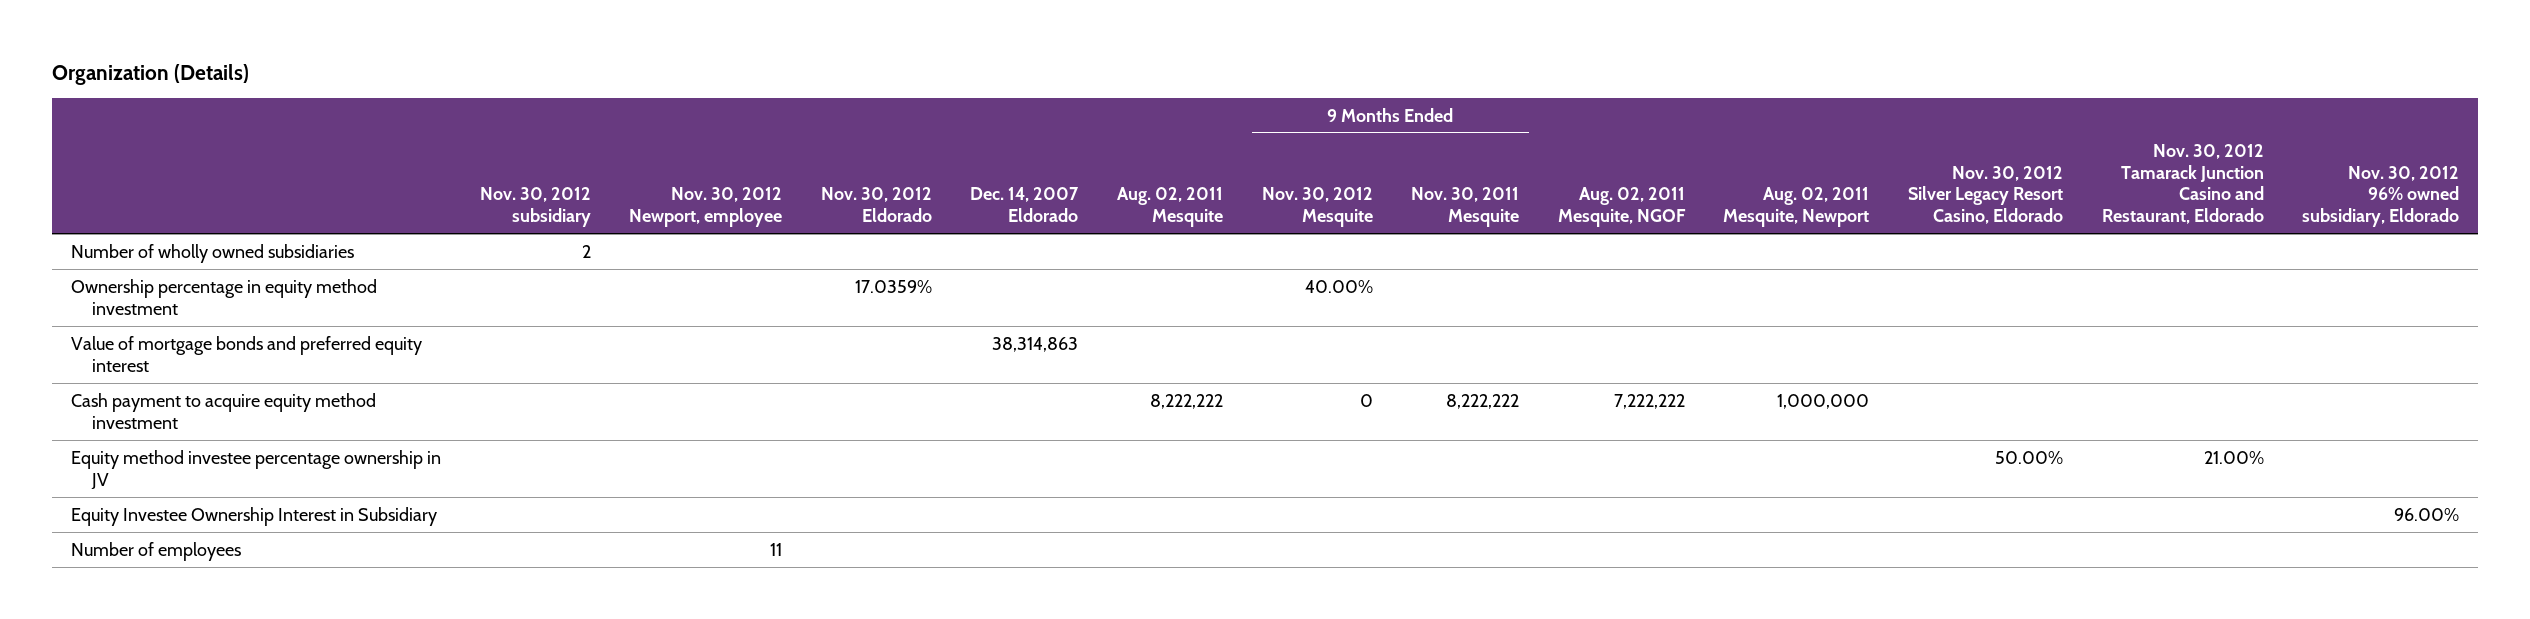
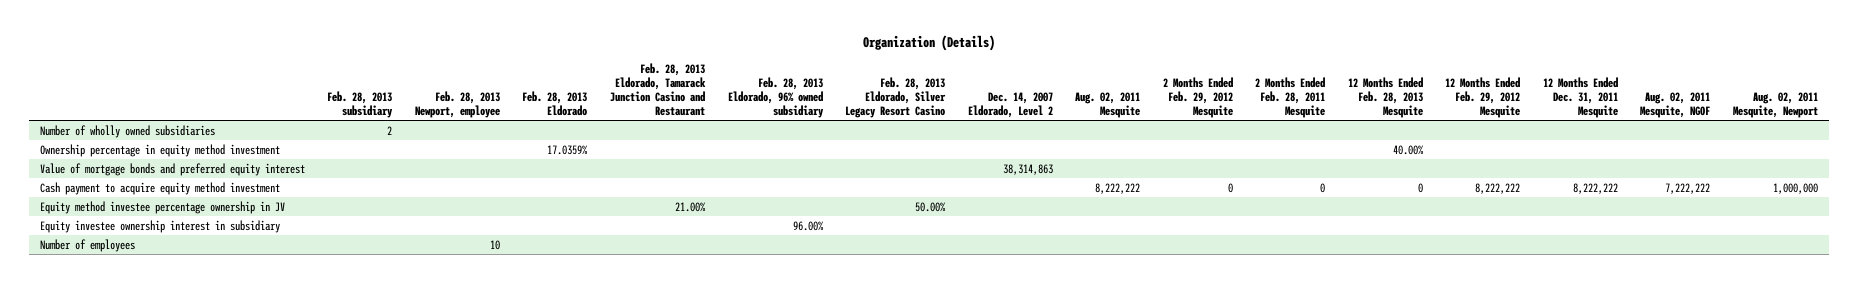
- | Nov. 30, 2012 subsidiary | Nov. 30, 2012 Newport, employee | Nov. 30, 2012 Eldorado | Dec. 14, 2007 Eldorado | Aug. 02, 2011 Mesquite | 9 Months Ended Nov. 30, 2012 Mesquite | 9 Months Ended Nov. 30, 2011 Mesquite | Aug. 02, 2011 Mesquite, NGOF | Aug. 02, 2011 Mesquite, Newport | Nov. 30, 2012 Silver Legacy Resort Casino, Eldorado | Nov. 30, 2012 Tamarack Junction Casino and Restaurant, Eldorado | Nov. 30, 2012 96% owned subsidiary, Eldorado
+ | Feb. 28, 2013 subsidiary | Feb. 28, 2013 Newport, employee | Feb. 28, 2013 Eldorado | Feb. 28, 2013 Eldorado, Tamarack Junction Casino and Restaurant | Feb. 28, 2013 Eldorado, 96% owned subsidiary | Feb. 28, 2013 Eldorado, Silver Legacy Resort Casino | Dec. 14, 2007 Eldorado, Level 2 | Aug. 02, 2011 Mesquite | 2 Months Ended Feb. 29, 2012 Mesquite | 2 Months Ended Feb. 28, 2011 Mesquite | 12 Months Ended Feb. 28, 2013 Mesquite | 12 Months Ended Feb. 29, 2012 Mesquite | 12 Months Ended Dec. 31, 2011 Mesquite | Aug. 02, 2011 Mesquite, NGOF | Aug. 02, 2011 Mesquite, Newport
- Equity Investee Ownership Interest in Subsidiary | | | | | | | | | | | | 96.00%
+ Equity investee ownership interest in subsidiary | | | | | 96.00% | | | | | | | | | |

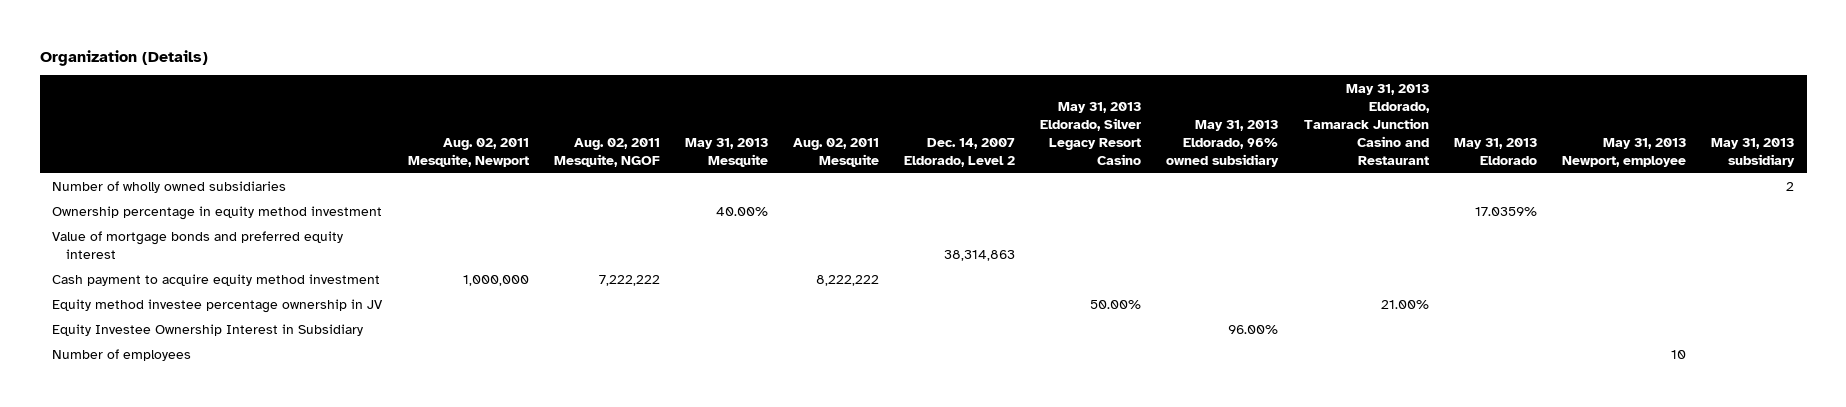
- | Feb. 28, 2013 subsidiary | Feb. 28, 2013 Newport, employee | Feb. 28, 2013 Eldorado | Feb. 28, 2013 Eldorado, Tamarack Junction Casino and Restaurant | Feb. 28, 2013 Eldorado, 96% owned subsidiary | Feb. 28, 2013 Eldorado, Silver Legacy Resort Casino | Dec. 14, 2007 Eldorado, Level 2 | Aug. 02, 2011 Mesquite | 2 Months Ended Feb. 29, 2012 Mesquite | 2 Months Ended Feb. 28, 2011 Mesquite | 12 Months Ended Feb. 28, 2013 Mesquite | 12 Months Ended Feb. 29, 2012 Mesquite | 12 Months Ended Dec. 31, 2011 Mesquite | Aug. 02, 2011 Mesquite, NGOF | Aug. 02, 2011 Mesquite, Newport
+ | Aug. 02, 2011 Mesquite, Newport | Aug. 02, 2011 Mesquite, NGOF | May 31, 2013 Mesquite | Aug. 02, 2011 Mesquite | Dec. 14, 2007 Eldorado, Level 2 | May 31, 2013 Eldorado, Silver Legacy Resort Casino | May 31, 2013 Eldorado, 96% owned subsidiary | May 31, 2013 Eldorado, Tamarack Junction Casino and Restaurant | May 31, 2013 Eldorado | May 31, 2013 Newport, employee | May 31, 2013 subsidiary
- Equity investee ownership interest in subsidiary | | | | | 96.00% | | | | | | | | | |
+ Equity Investee Ownership Interest in Subsidiary | | | | | | | 96.00% | | | |

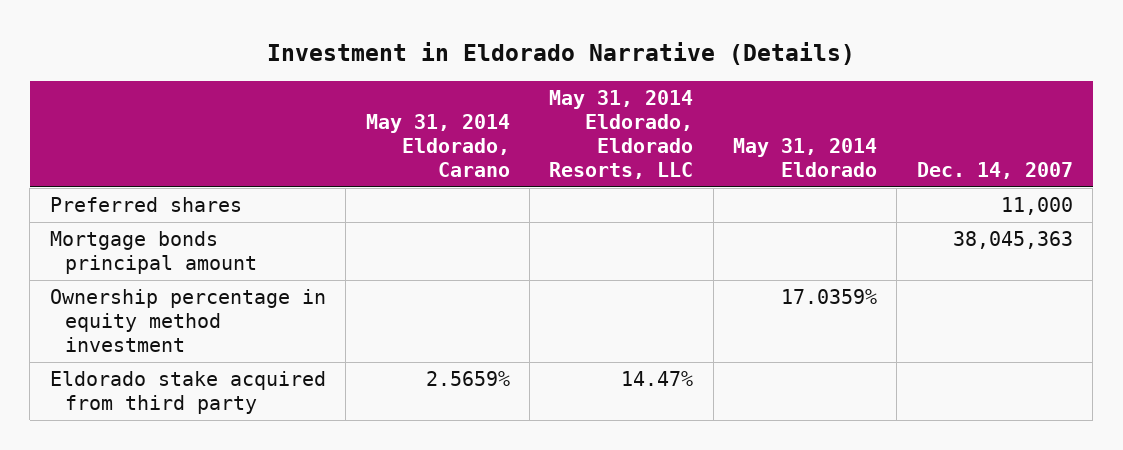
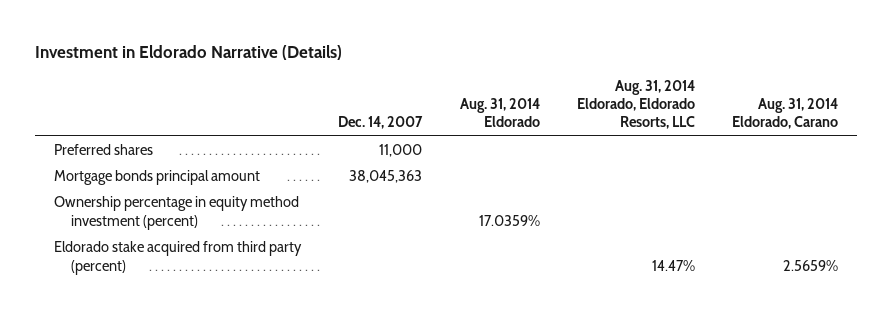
- | May 31, 2014 Eldorado, Carano | May 31, 2014 Eldorado, Eldorado Resorts, LLC | May 31, 2014 Eldorado | Dec. 14, 2007
+ | Dec. 14, 2007 | Aug. 31, 2014 Eldorado | Aug. 31, 2014 Eldorado, Eldorado Resorts, LLC | Aug. 31, 2014 Eldorado, Carano
- Ownership percentage in equity method investment | | | 17.0359% |
- Eldorado stake acquired from third party | 2.5659% | 14.47% | |
+ Ownership percentage in equity method investment (percent) | | 17.0359% | |
+ Eldorado stake acquired from third party (percent) | | | 14.47% | 2.5659%

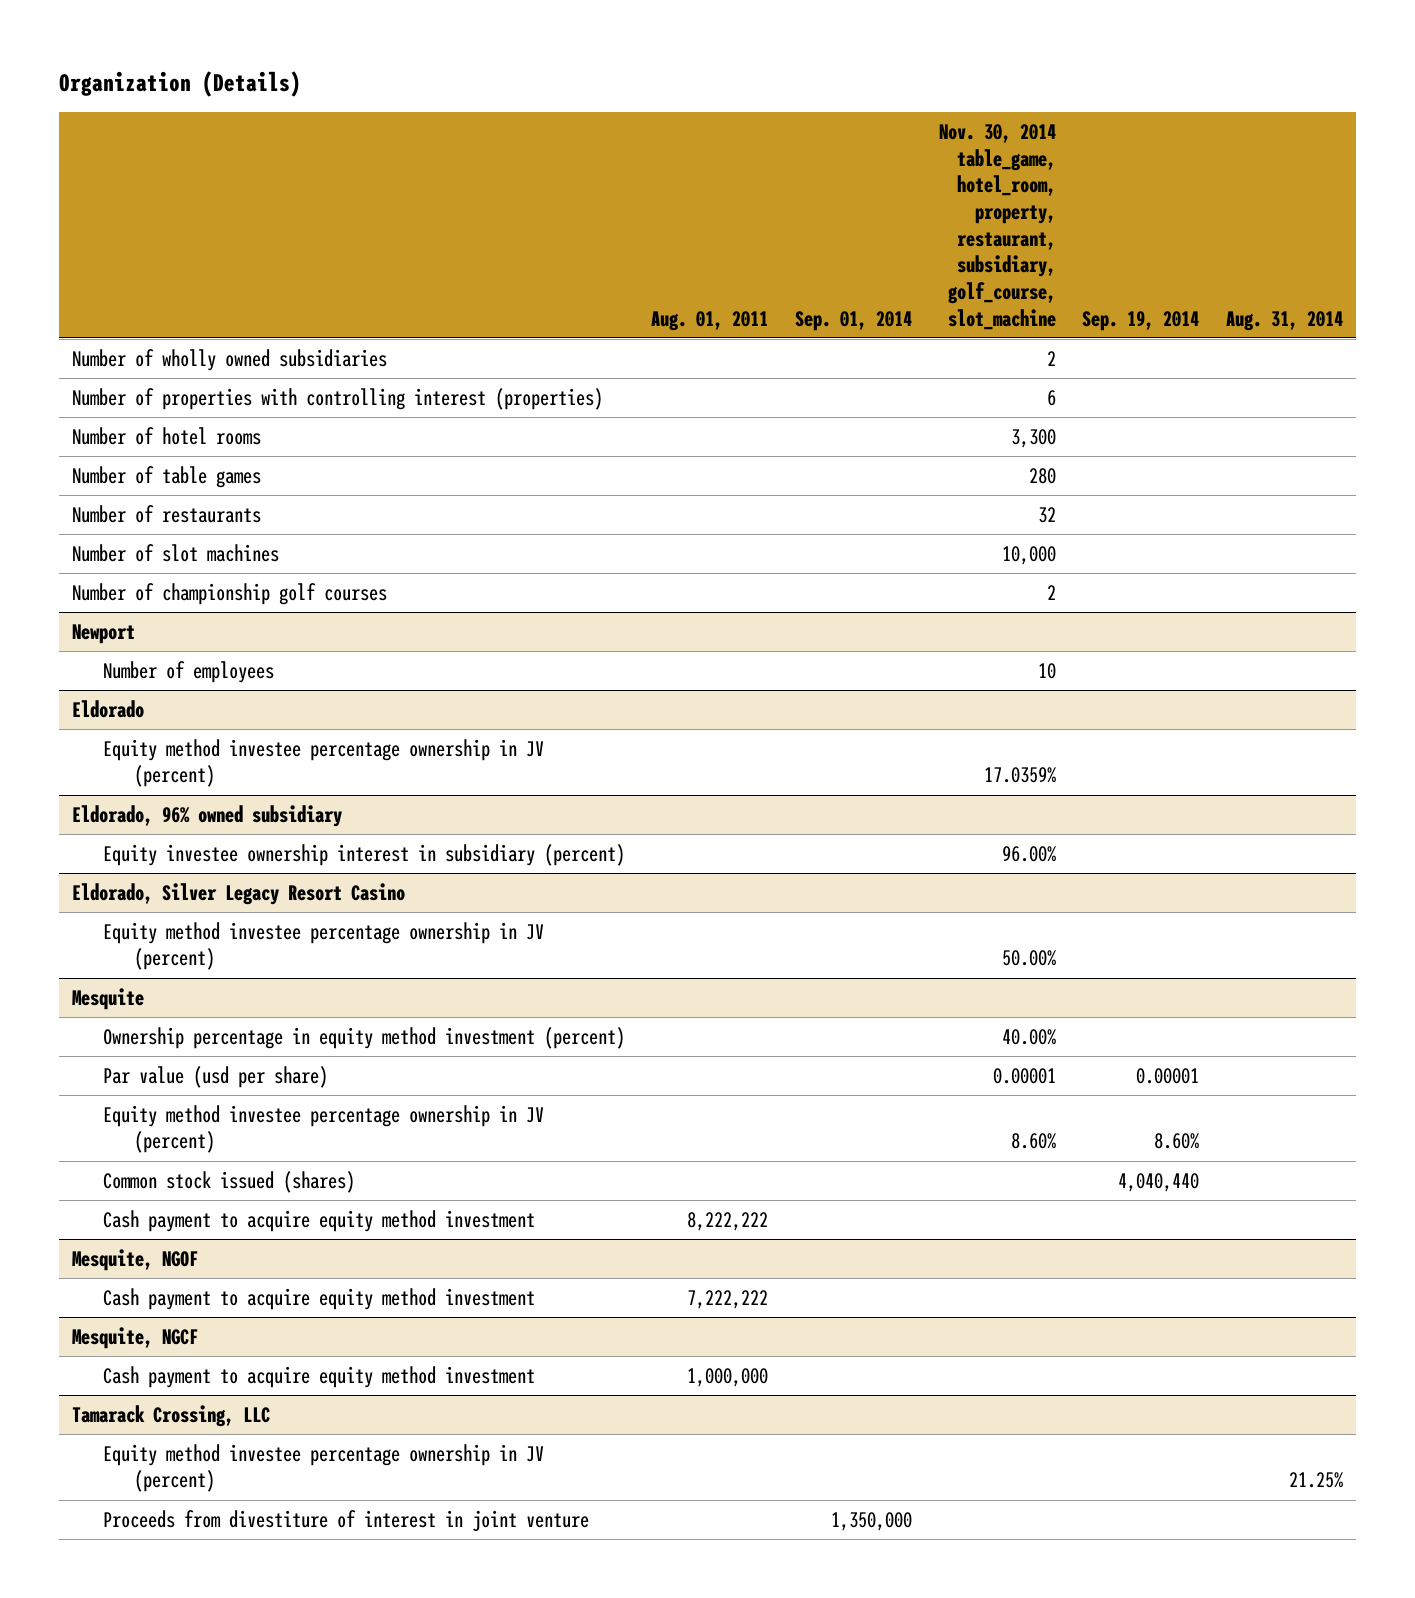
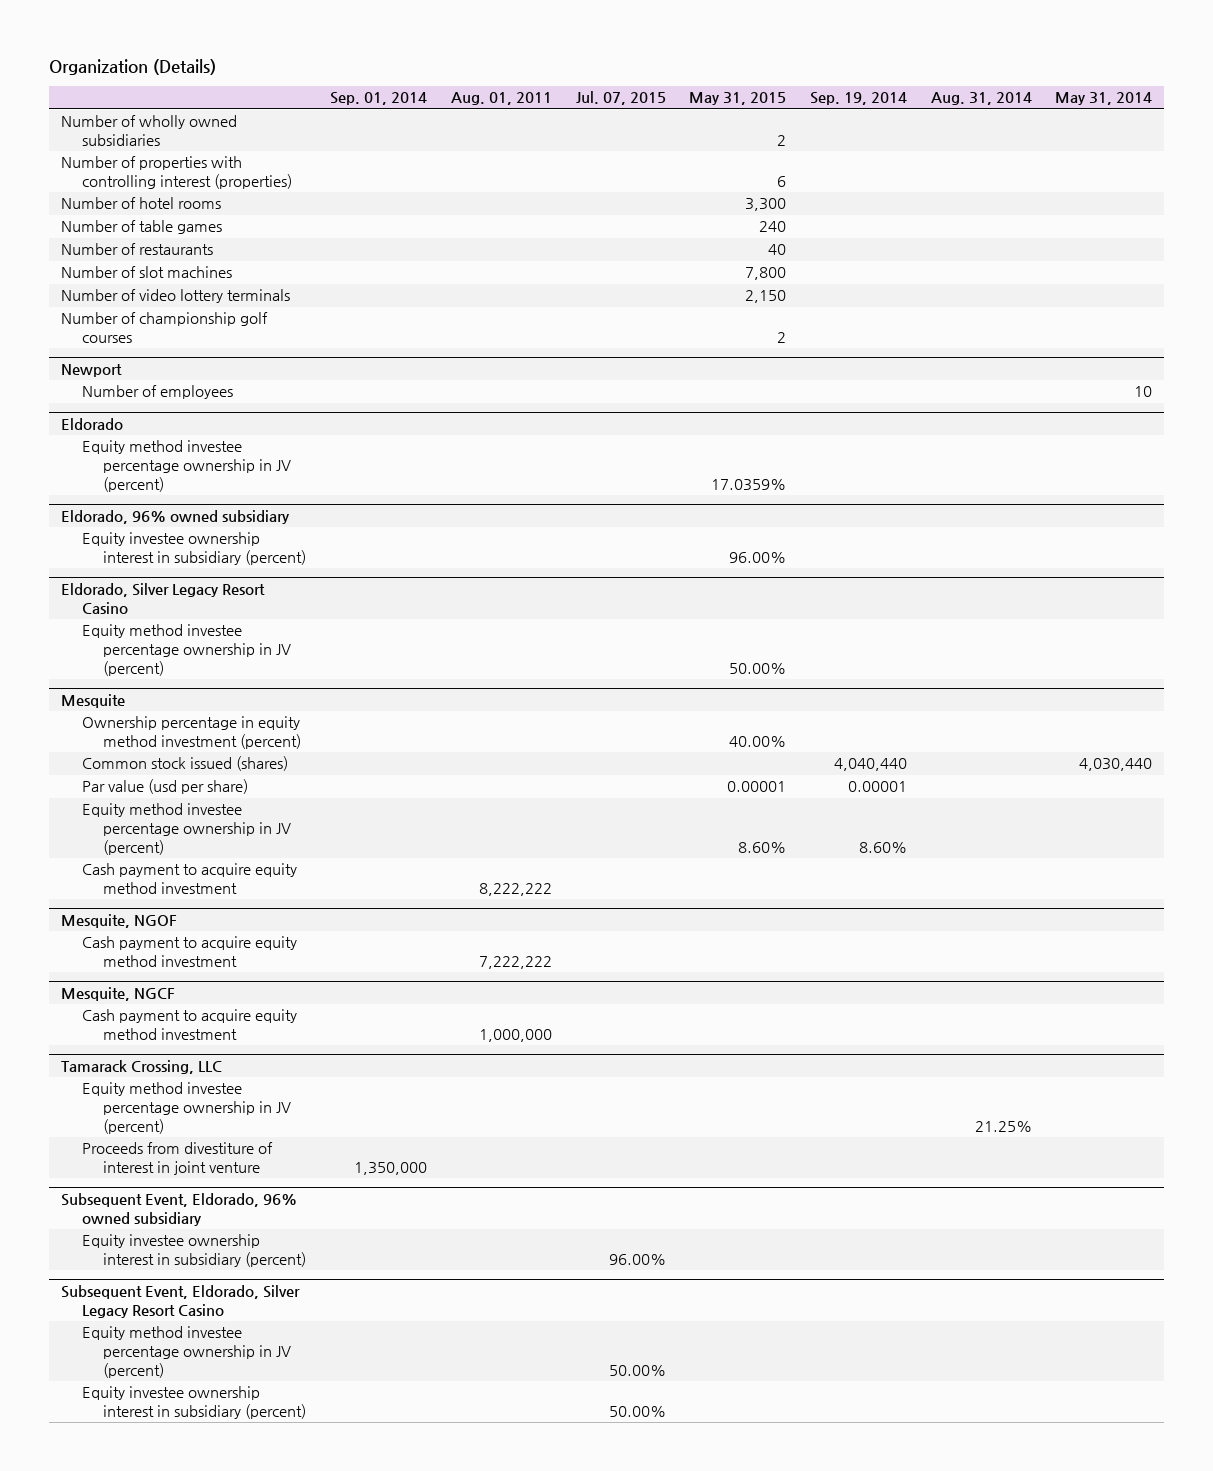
- | Aug. 01, 2011 | Sep. 01, 2014 | Nov. 30, 2014 table_game, hotel_room, property, restaurant, subsidiary, golf_course, slot_machine | Sep. 19, 2014 | Aug. 31, 2014
+ | Sep. 01, 2014 | Aug. 01, 2011 | Jul. 07, 2015 | May 31, 2015 | Sep. 19, 2014 | Aug. 31, 2014 | May 31, 2014
+ Number of video lottery terminals | | | | 2,150 | | |
@ Mesquite
moved up: Common stock issued (shares) | | | | | 4,040,440 | | 4,030,440
+ Subsequent Event, Eldorado, 96% owned subsidiary
+ Equity investee ownership interest in subsidiary (percent) | | | 96.00% | | | |
+ Subsequent Event, Eldorado, Silver Legacy Resort Casino
+ Equity method investee percentage ownership in JV (percent) | | | 50.00% | | | |
+ Equity investee ownership interest in subsidiary (percent) | | | 50.00% | | | |

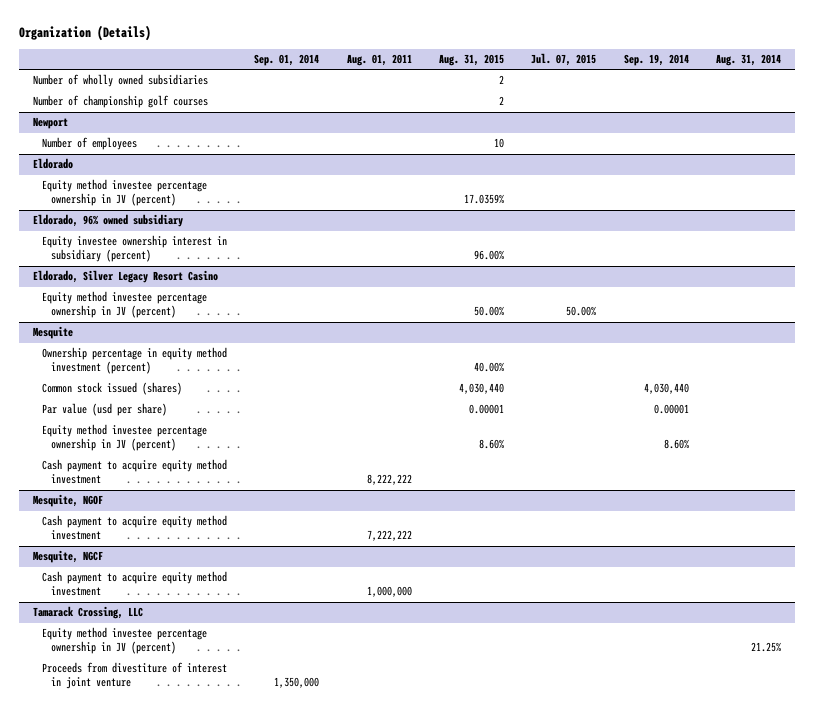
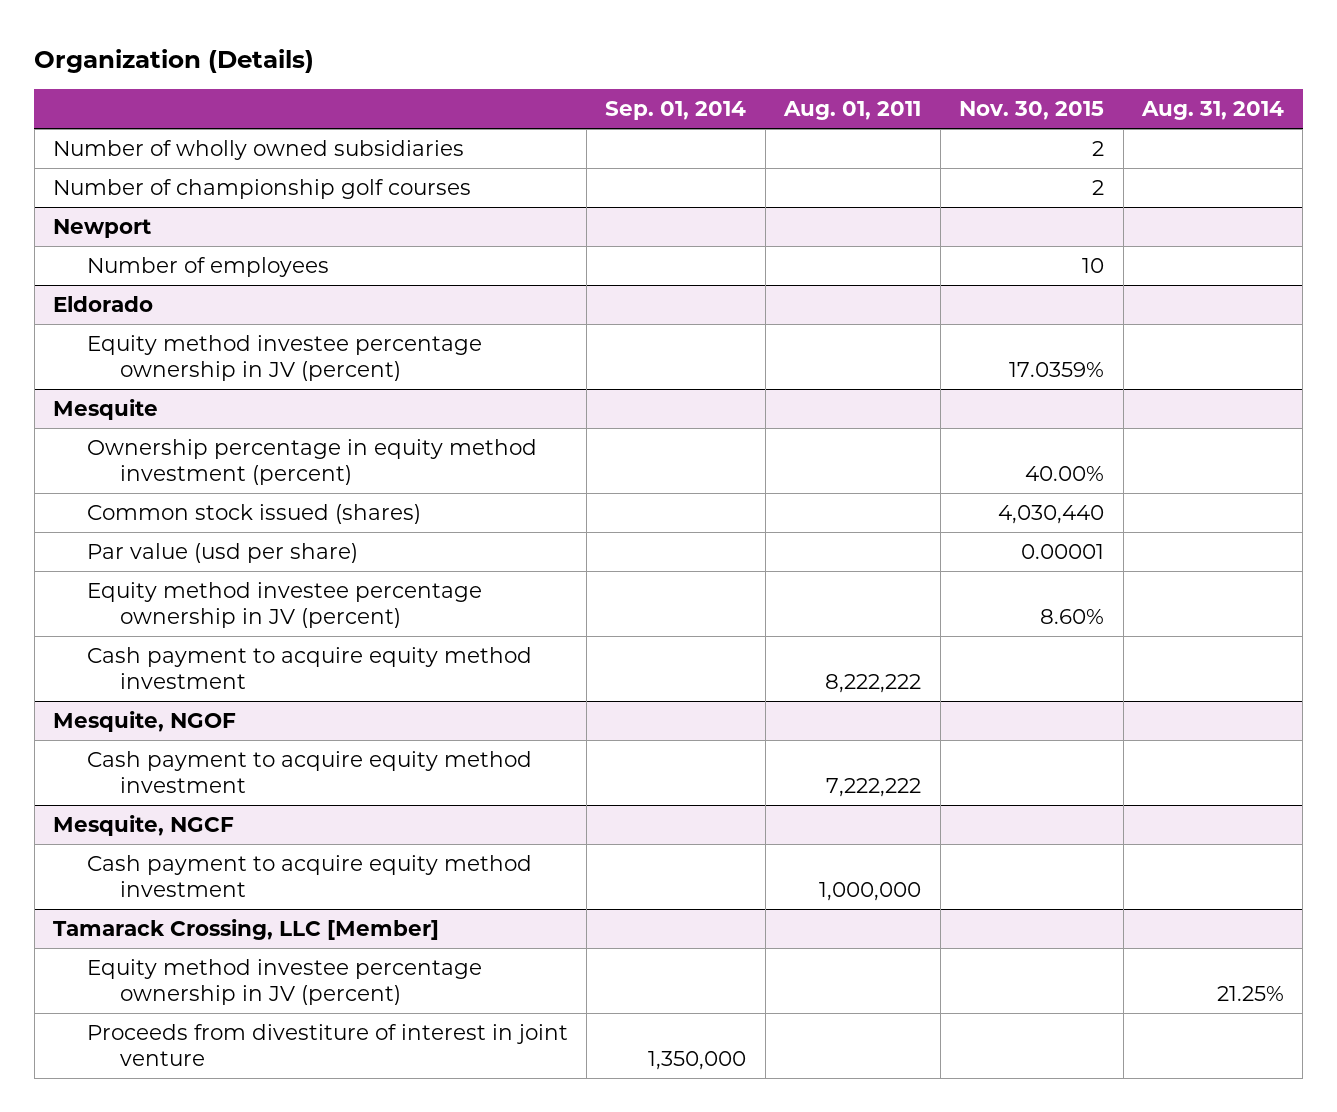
- | Sep. 01, 2014 | Aug. 01, 2011 | Aug. 31, 2015 | Jul. 07, 2015 | Sep. 19, 2014 | Aug. 31, 2014
+ | Sep. 01, 2014 | Aug. 01, 2011 | Nov. 30, 2015 | Aug. 31, 2014
- Eldorado, 96% owned subsidiary
- Equity investee ownership interest in subsidiary (percent) | | | 96.00% | | |
- Eldorado, Silver Legacy Resort Casino
- Equity method investee percentage ownership in JV (percent) | | | 50.00% | 50.00% | |
- Tamarack Crossing, LLC
+ Tamarack Crossing, LLC [Member]

